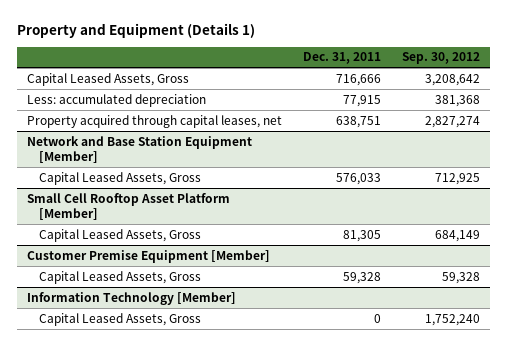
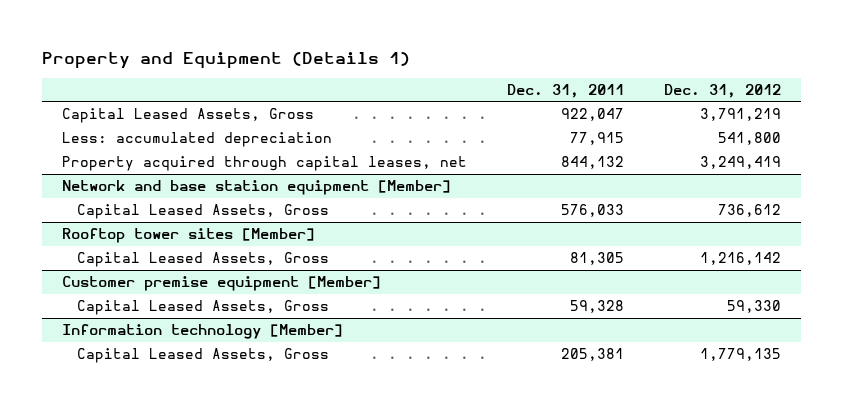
- | Dec. 31, 2011 | Sep. 30, 2012
+ | Dec. 31, 2011 | Dec. 31, 2012
- Capital Leased Assets, Gross | 716,666 | 3,208,642
+ Capital Leased Assets, Gross | 922,047 | 3,791,219
- Property acquired through capital leases, net | 638,751 | 2,827,274
- Network and Base Station Equipment [Member]
+ Property acquired through capital leases, net | 844,132 | 3,249,419
+ Network and base station equipment [Member]
- Small Cell Rooftop Asset Platform [Member]
+ Rooftop tower sites [Member]
- Customer Premise Equipment [Member]
+ Customer premise equipment [Member]
- Information Technology [Member]
- Capital Leased Assets, Gross | 0 | 1,752,240
+ Information technology [Member]
+ Capital Leased Assets, Gross | 205,381 | 1,779,135

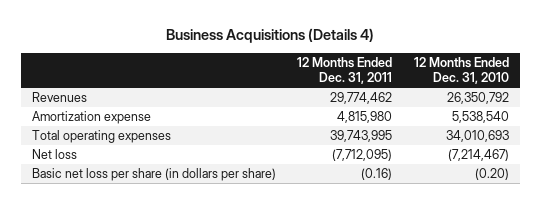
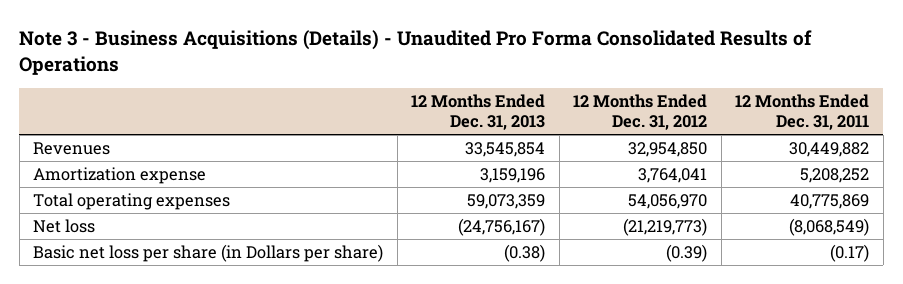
- Business Acquisitions (Details 4)
+ Note 3 - Business Acquisitions (Details) - Unaudited Pro Forma Consolidated Results of Operations
- | 12 Months Ended Dec. 31, 2011 | 12 Months Ended Dec. 31, 2010
+ | 12 Months Ended Dec. 31, 2013 | 12 Months Ended Dec. 31, 2012 | 12 Months Ended Dec. 31, 2011
- Revenues | 29,774,462 | 26,350,792
- Amortization expense | 4,815,980 | 5,538,540
- Total operating expenses | 39,743,995 | 34,010,693
- Net loss | (7,712,095) | (7,214,467)
- Basic net loss per share (in dollars per share) | (0.16) | (0.20)
+ Revenues | 33,545,854 | 32,954,850 | 30,449,882
+ Amortization expense | 3,159,196 | 3,764,041 | 5,208,252
+ Total operating expenses | 59,073,359 | 54,056,970 | 40,775,869
+ Net loss | (24,756,167) | (21,219,773) | (8,068,549)
+ Basic net loss per share (in Dollars per share) | (0.38) | (0.39) | (0.17)

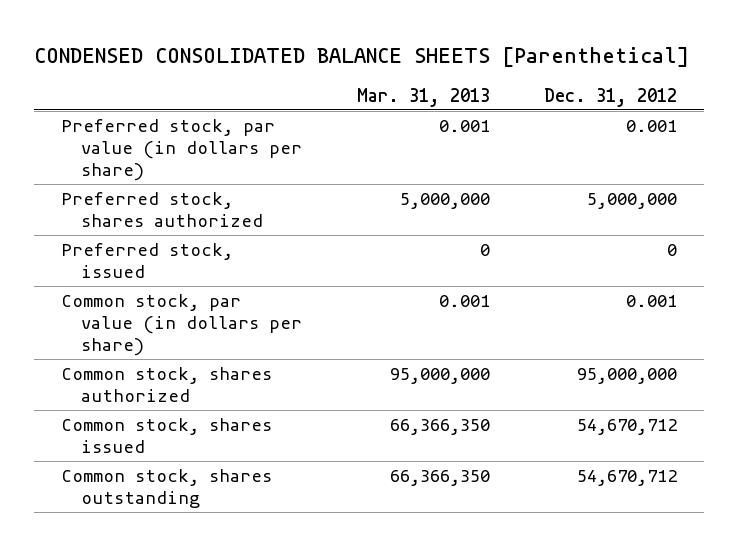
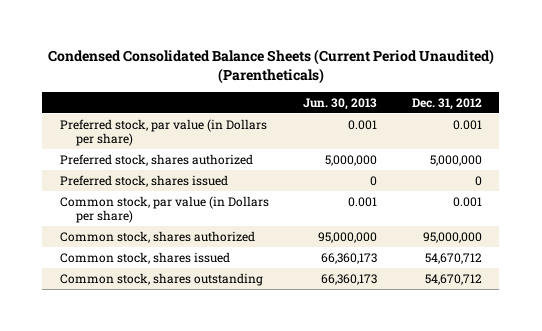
- CONDENSED CONSOLIDATED BALANCE SHEETS [Parenthetical]
+ Condensed Consolidated Balance Sheets (Current Period Unaudited) (Parentheticals)
- | Mar. 31, 2013 | Dec. 31, 2012
+ | Jun. 30, 2013 | Dec. 31, 2012
- Preferred stock, par value (in dollars per share) | 0.001 | 0.001
+ Preferred stock, par value (in Dollars per share) | 0.001 | 0.001
- Preferred stock, issued | 0 | 0
- Common stock, par value (in dollars per share) | 0.001 | 0.001
+ Preferred stock, shares issued | 0 | 0
+ Common stock, par value (in Dollars per share) | 0.001 | 0.001

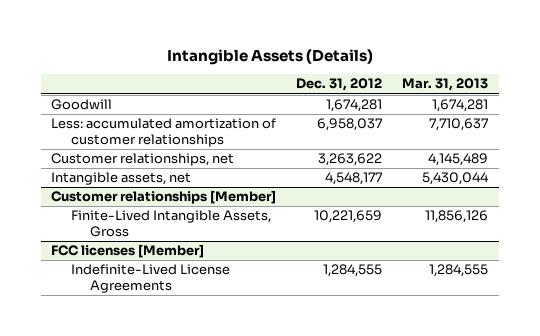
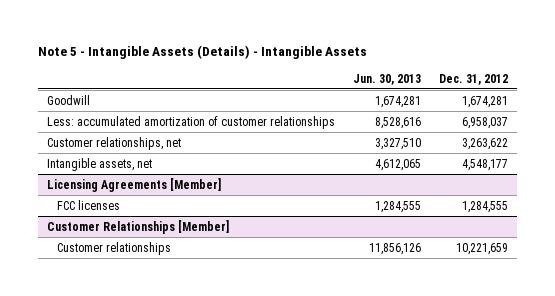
- Intangible Assets (Details)
+ Note 5 - Intangible Assets (Details) - Intangible Assets
- | Dec. 31, 2012 | Mar. 31, 2013
+ | Jun. 30, 2013 | Dec. 31, 2012
- Customer relationships [Member]
- Finite-Lived Intangible Assets, Gross | 10,221,659 | 11,856,126
- FCC licenses [Member]
- Indefinite-Lived License Agreements | 1,284,555 | 1,284,555
+ Licensing Agreements [Member]
+ FCC licenses | 1,284,555 | 1,284,555
+ Customer Relationships [Member]
+ Customer relationships | 11,856,126 | 10,221,659

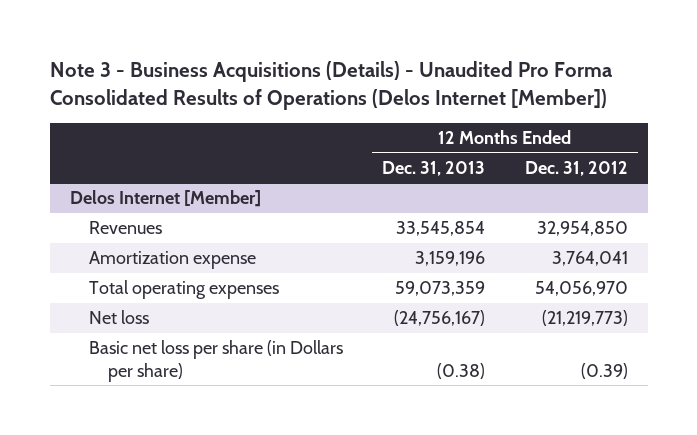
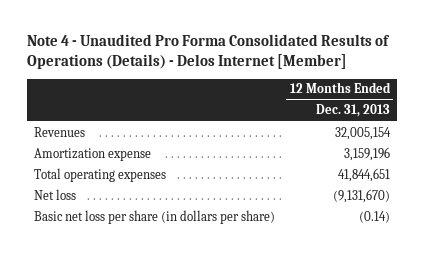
- Note 3 - Business Acquisitions (Details) - Unaudited Pro Forma Consolidated Results of Operations (Delos Internet [Member])
+ Note 4 - Unaudited Pro Forma Consolidated Results of Operations (Details) - Delos Internet [Member]
- | 12 Months Ended Dec. 31, 2013 | 12 Months Ended Dec. 31, 2012
+ | 12 Months Ended Dec. 31, 2013
- Delos Internet [Member]
- Revenues | 33,545,854 | 32,954,850
+ Revenues | 32,005,154
- Total operating expenses | 59,073,359 | 54,056,970
- Net loss | (24,756,167) | (21,219,773)
- Basic net loss per share (in Dollars per share) | (0.38) | (0.39)
+ Total operating expenses | 41,844,651
+ Net loss | (9,131,670)
+ Basic net loss per share (in dollars per share) | (0.14)

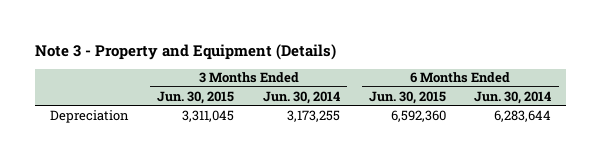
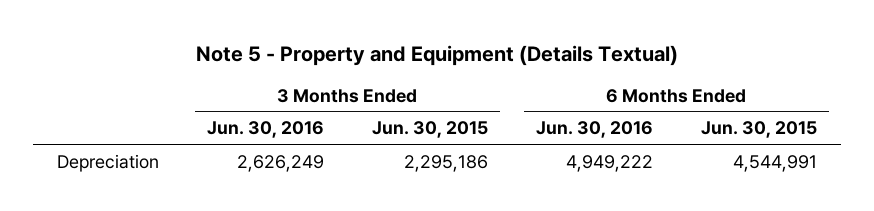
- Note 3 - Property and Equipment (Details)
+ Note 5 - Property and Equipment (Details Textual)
- | 3 Months Ended Jun. 30, 2015 | 3 Months Ended Jun. 30, 2014 | 6 Months Ended Jun. 30, 2015 | 6 Months Ended Jun. 30, 2014
+ | 3 Months Ended Jun. 30, 2016 | 3 Months Ended Jun. 30, 2015 | 6 Months Ended Jun. 30, 2016 | 6 Months Ended Jun. 30, 2015
- Depreciation | 3,311,045 | 3,173,255 | 6,592,360 | 6,283,644
+ Depreciation | 2,626,249 | 2,295,186 | 4,949,222 | 4,544,991

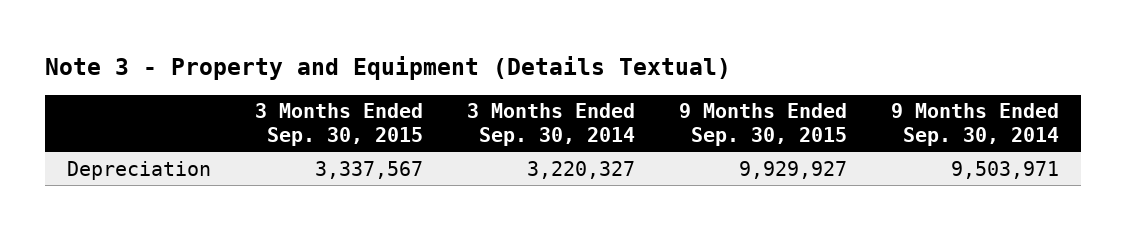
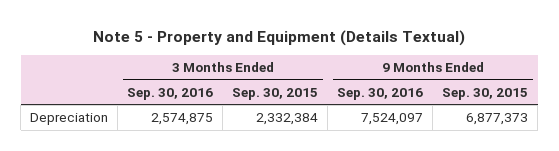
- Note 3 - Property and Equipment (Details Textual)
+ Note 5 - Property and Equipment (Details Textual)
- | 3 Months Ended Sep. 30, 2015 | 3 Months Ended Sep. 30, 2014 | 9 Months Ended Sep. 30, 2015 | 9 Months Ended Sep. 30, 2014
+ | 3 Months Ended Sep. 30, 2016 | 3 Months Ended Sep. 30, 2015 | 9 Months Ended Sep. 30, 2016 | 9 Months Ended Sep. 30, 2015
- Depreciation | 3,337,567 | 3,220,327 | 9,929,927 | 9,503,971
+ Depreciation | 2,574,875 | 2,332,384 | 7,524,097 | 6,877,373

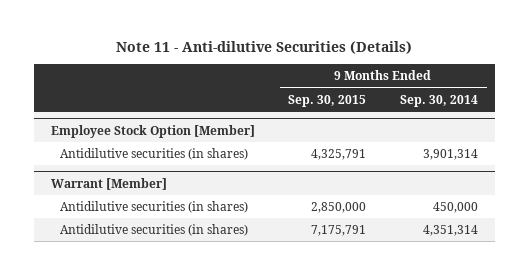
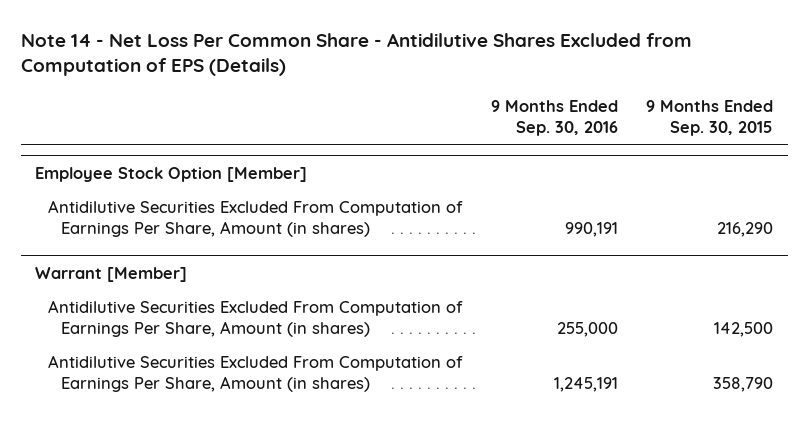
- Note 11 - Anti-dilutive Securities (Details)
+ Note 14 - Net Loss Per Common Share - Antidilutive Shares Excluded from Computation of EPS (Details)
- | 9 Months Ended Sep. 30, 2015 | 9 Months Ended Sep. 30, 2014
+ | 9 Months Ended Sep. 30, 2016 | 9 Months Ended Sep. 30, 2015
@ Employee Stock Option [Member]
- Antidilutive securities (in shares) | 4,325,791 | 3,901,314
+ Antidilutive Securities Excluded From Computation of Earnings Per Share, Amount (in shares) | 990,191 | 216,290
@ Warrant [Member]
- Antidilutive securities (in shares) | 2,850,000 | 450,000
- Antidilutive securities (in shares) | 7,175,791 | 4,351,314
+ Antidilutive Securities Excluded From Computation of Earnings Per Share, Amount (in shares) | 255,000 | 142,500
+ Antidilutive Securities Excluded From Computation of Earnings Per Share, Amount (in shares) | 1,245,191 | 358,790

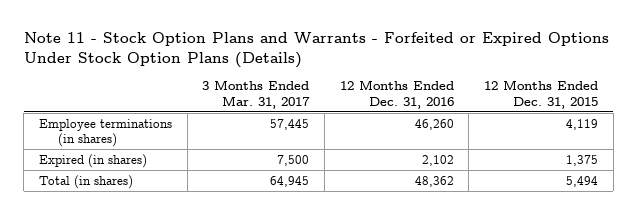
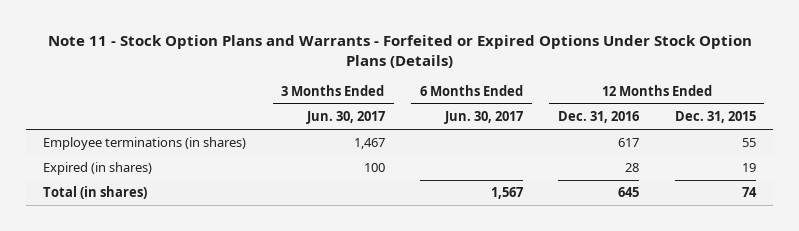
- | 3 Months Ended Mar. 31, 2017 | 12 Months Ended Dec. 31, 2016 | 12 Months Ended Dec. 31, 2015
+ | 3 Months Ended Jun. 30, 2017 | 6 Months Ended Jun. 30, 2017 | 12 Months Ended Dec. 31, 2016 | 12 Months Ended Dec. 31, 2015
- Employee terminations (in shares) | 57,445 | 46,260 | 4,119
- Expired (in shares) | 7,500 | 2,102 | 1,375
- Total (in shares) | 64,945 | 48,362 | 5,494
+ Employee terminations (in shares) | 1,467 | | 617 | 55
+ Expired (in shares) | 100 | | 28 | 19
+ Total (in shares) | | 1,567 | 645 | 74

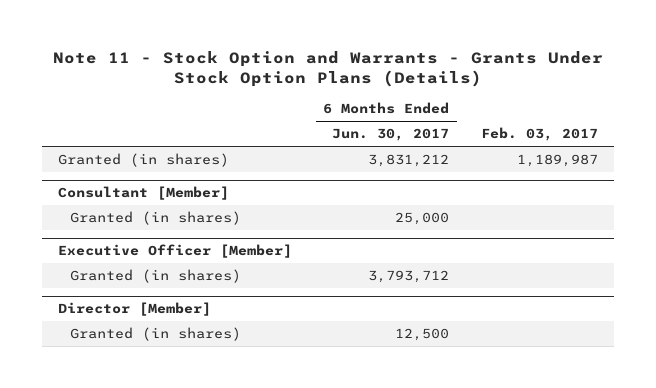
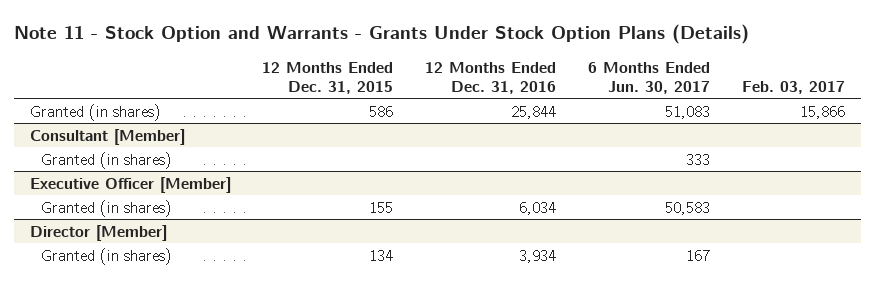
- | 6 Months Ended Jun. 30, 2017 | Feb. 03, 2017
+ | 12 Months Ended Dec. 31, 2015 | 12 Months Ended Dec. 31, 2016 | 6 Months Ended Jun. 30, 2017 | Feb. 03, 2017
- Granted (in shares) | 3,831,212 | 1,189,987
+ Granted (in shares) | 586 | 25,844 | 51,083 | 15,866
@ Consultant [Member]
- Granted (in shares) | 25,000 |
+ Granted (in shares) | | | 333 |
@ Executive Officer [Member]
- Granted (in shares) | 3,793,712 |
+ Granted (in shares) | 155 | 6,034 | 50,583 |
@ Director [Member]
- Granted (in shares) | 12,500 |
+ Granted (in shares) | 134 | 3,934 | 167 |

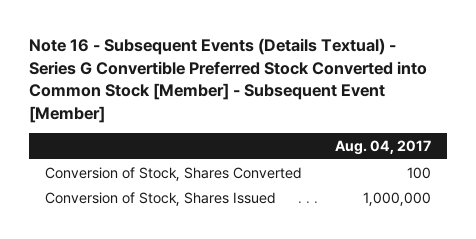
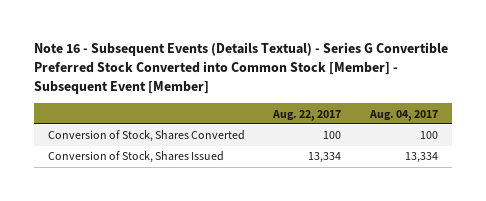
- | Aug. 04, 2017
+ | Aug. 22, 2017 | Aug. 04, 2017
- Conversion of Stock, Shares Issued | 1,000,000
+ Conversion of Stock, Shares Issued | 13,334 | 13,334

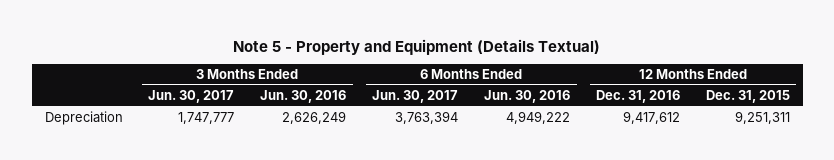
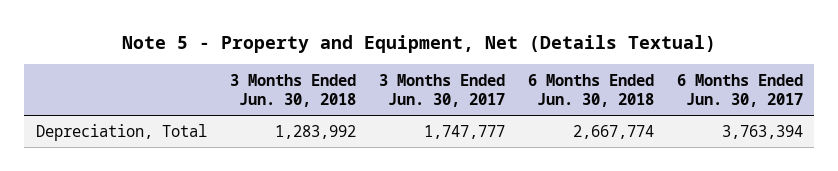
- Note 5 - Property and Equipment (Details Textual)
+ Note 5 - Property and Equipment, Net (Details Textual)
- | 3 Months Ended Jun. 30, 2017 | 3 Months Ended Jun. 30, 2016 | 6 Months Ended Jun. 30, 2017 | 6 Months Ended Jun. 30, 2016 | 12 Months Ended Dec. 31, 2016 | 12 Months Ended Dec. 31, 2015
+ | 3 Months Ended Jun. 30, 2018 | 3 Months Ended Jun. 30, 2017 | 6 Months Ended Jun. 30, 2018 | 6 Months Ended Jun. 30, 2017
- Depreciation | 1,747,777 | 2,626,249 | 3,763,394 | 4,949,222 | 9,417,612 | 9,251,311
+ Depreciation, Total | 1,283,992 | 1,747,777 | 2,667,774 | 3,763,394

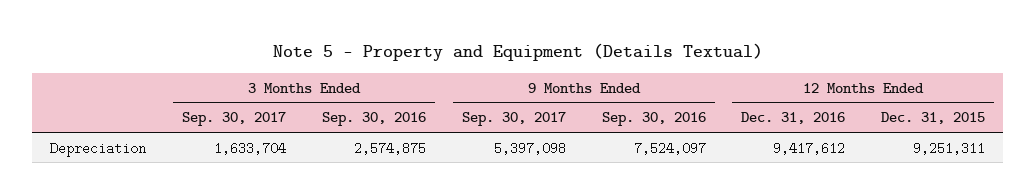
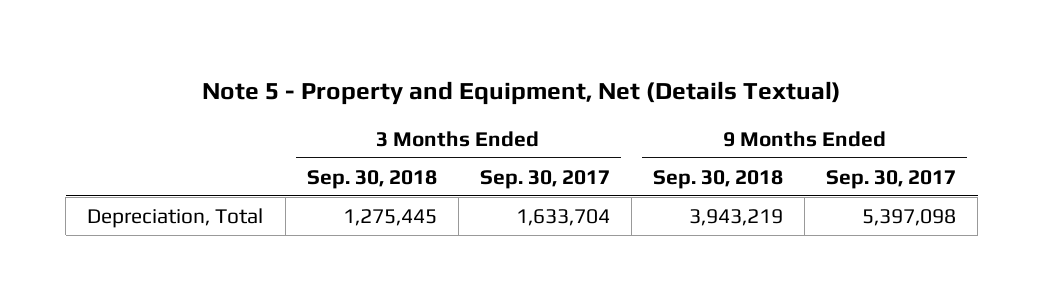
- Note 5 - Property and Equipment (Details Textual)
+ Note 5 - Property and Equipment, Net (Details Textual)
- | 3 Months Ended Sep. 30, 2017 | 3 Months Ended Sep. 30, 2016 | 9 Months Ended Sep. 30, 2017 | 9 Months Ended Sep. 30, 2016 | 12 Months Ended Dec. 31, 2016 | 12 Months Ended Dec. 31, 2015
+ | 3 Months Ended Sep. 30, 2018 | 3 Months Ended Sep. 30, 2017 | 9 Months Ended Sep. 30, 2018 | 9 Months Ended Sep. 30, 2017
- Depreciation | 1,633,704 | 2,574,875 | 5,397,098 | 7,524,097 | 9,417,612 | 9,251,311
+ Depreciation, Total | 1,275,445 | 1,633,704 | 3,943,219 | 5,397,098

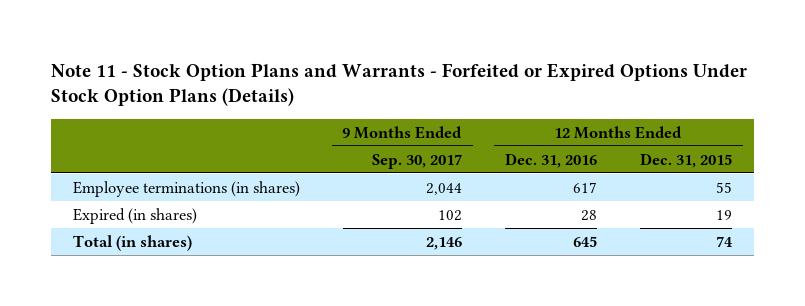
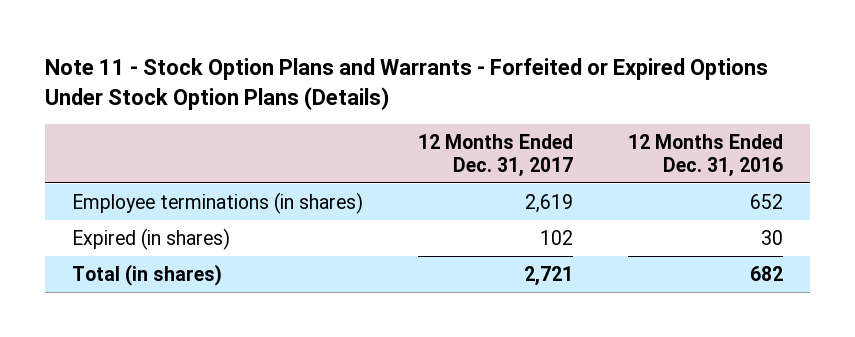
- | 9 Months Ended Sep. 30, 2017 | 12 Months Ended Dec. 31, 2016 | 12 Months Ended Dec. 31, 2015
+ | 12 Months Ended Dec. 31, 2017 | 12 Months Ended Dec. 31, 2016
- Employee terminations (in shares) | 2,044 | 617 | 55
- Expired (in shares) | 102 | 28 | 19
- Total (in shares) | 2,146 | 645 | 74
+ Employee terminations (in shares) | 2,619 | 652
+ Expired (in shares) | 102 | 30
+ Total (in shares) | 2,721 | 682

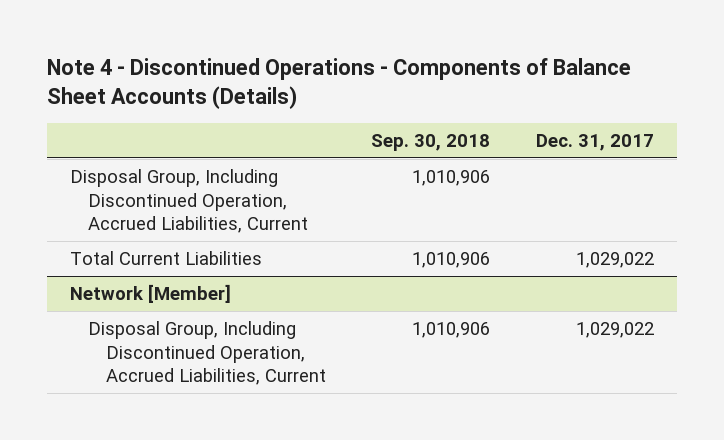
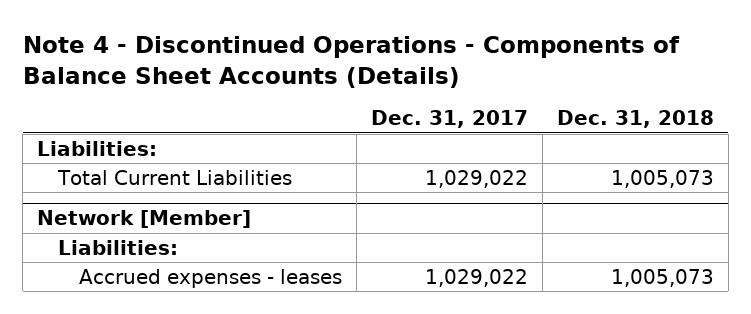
- | Sep. 30, 2018 | Dec. 31, 2017
+ | Dec. 31, 2017 | Dec. 31, 2018
- Disposal Group, Including Discontinued Operation, Accrued Liabilities, Current | 1,010,906 |
+ Liabilities:
@ Network [Member]
- Disposal Group, Including Discontinued Operation, Accrued Liabilities, Current | 1,010,906 | 1,029,022
+ Liabilities:
+ Accrued expenses - leases | 1,029,022 | 1,005,073

